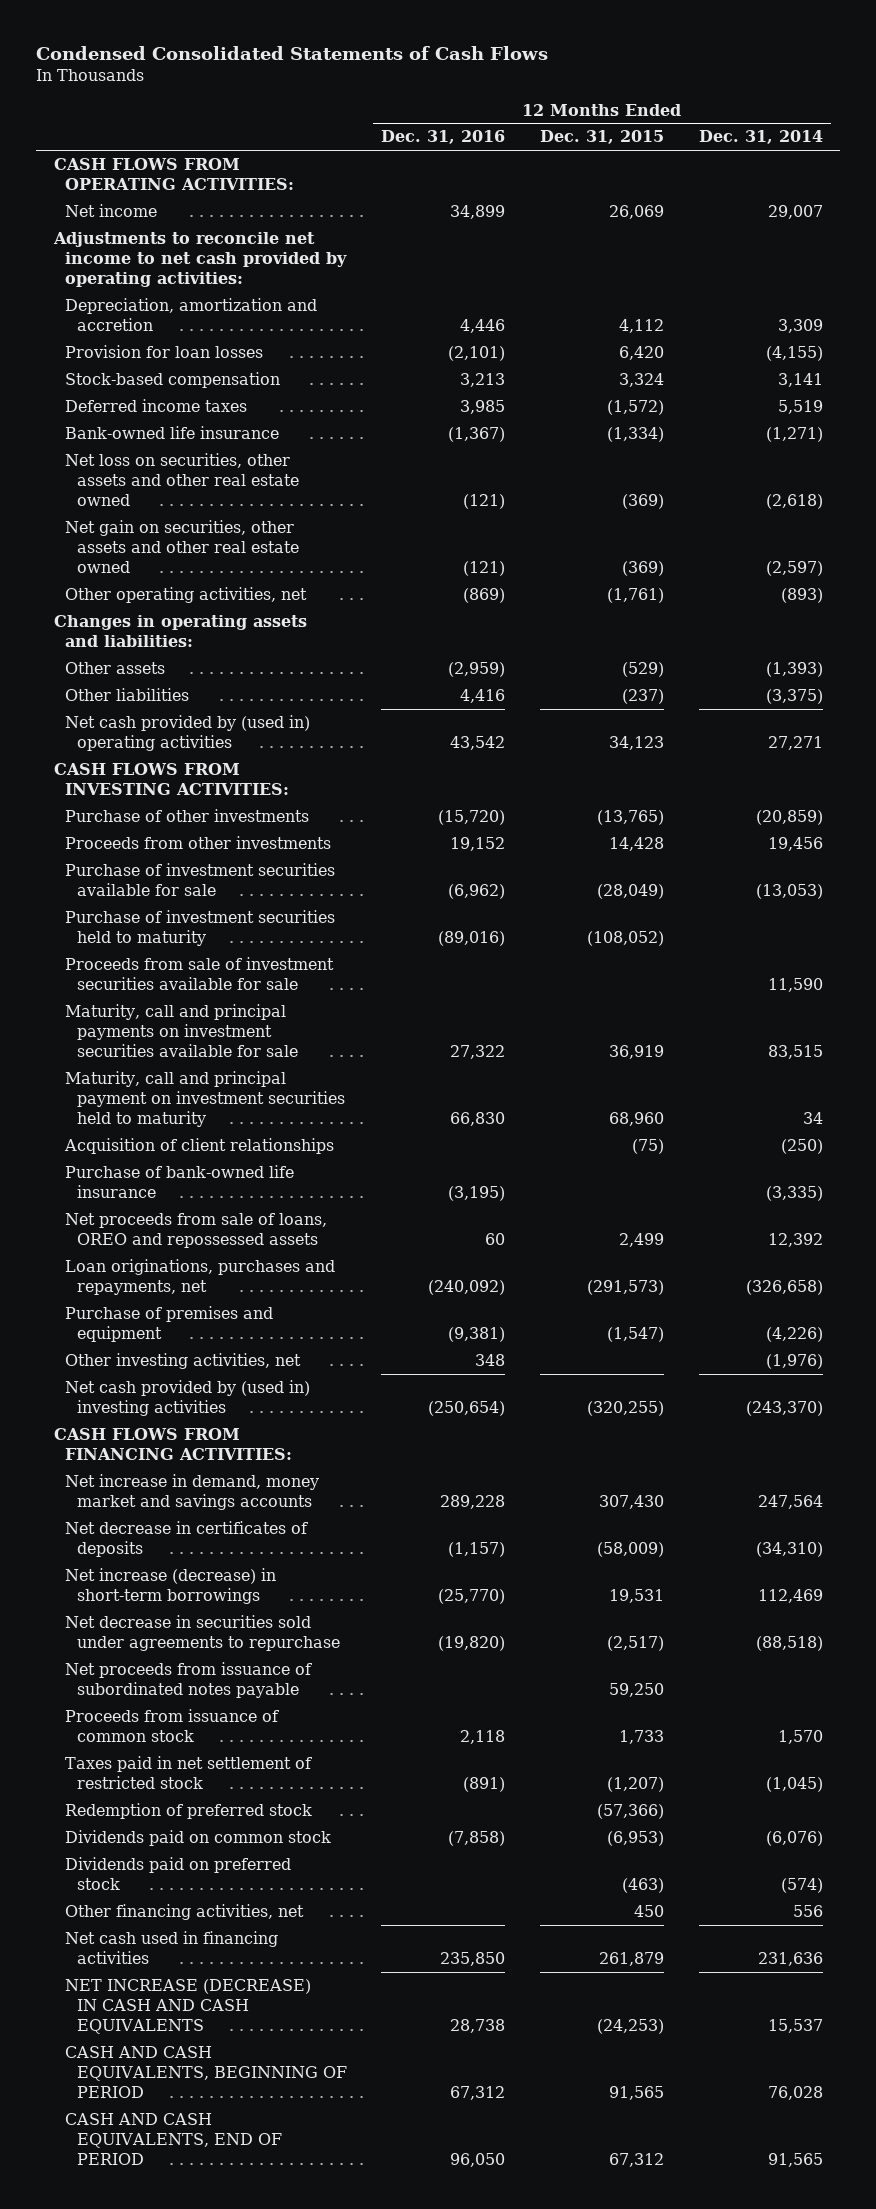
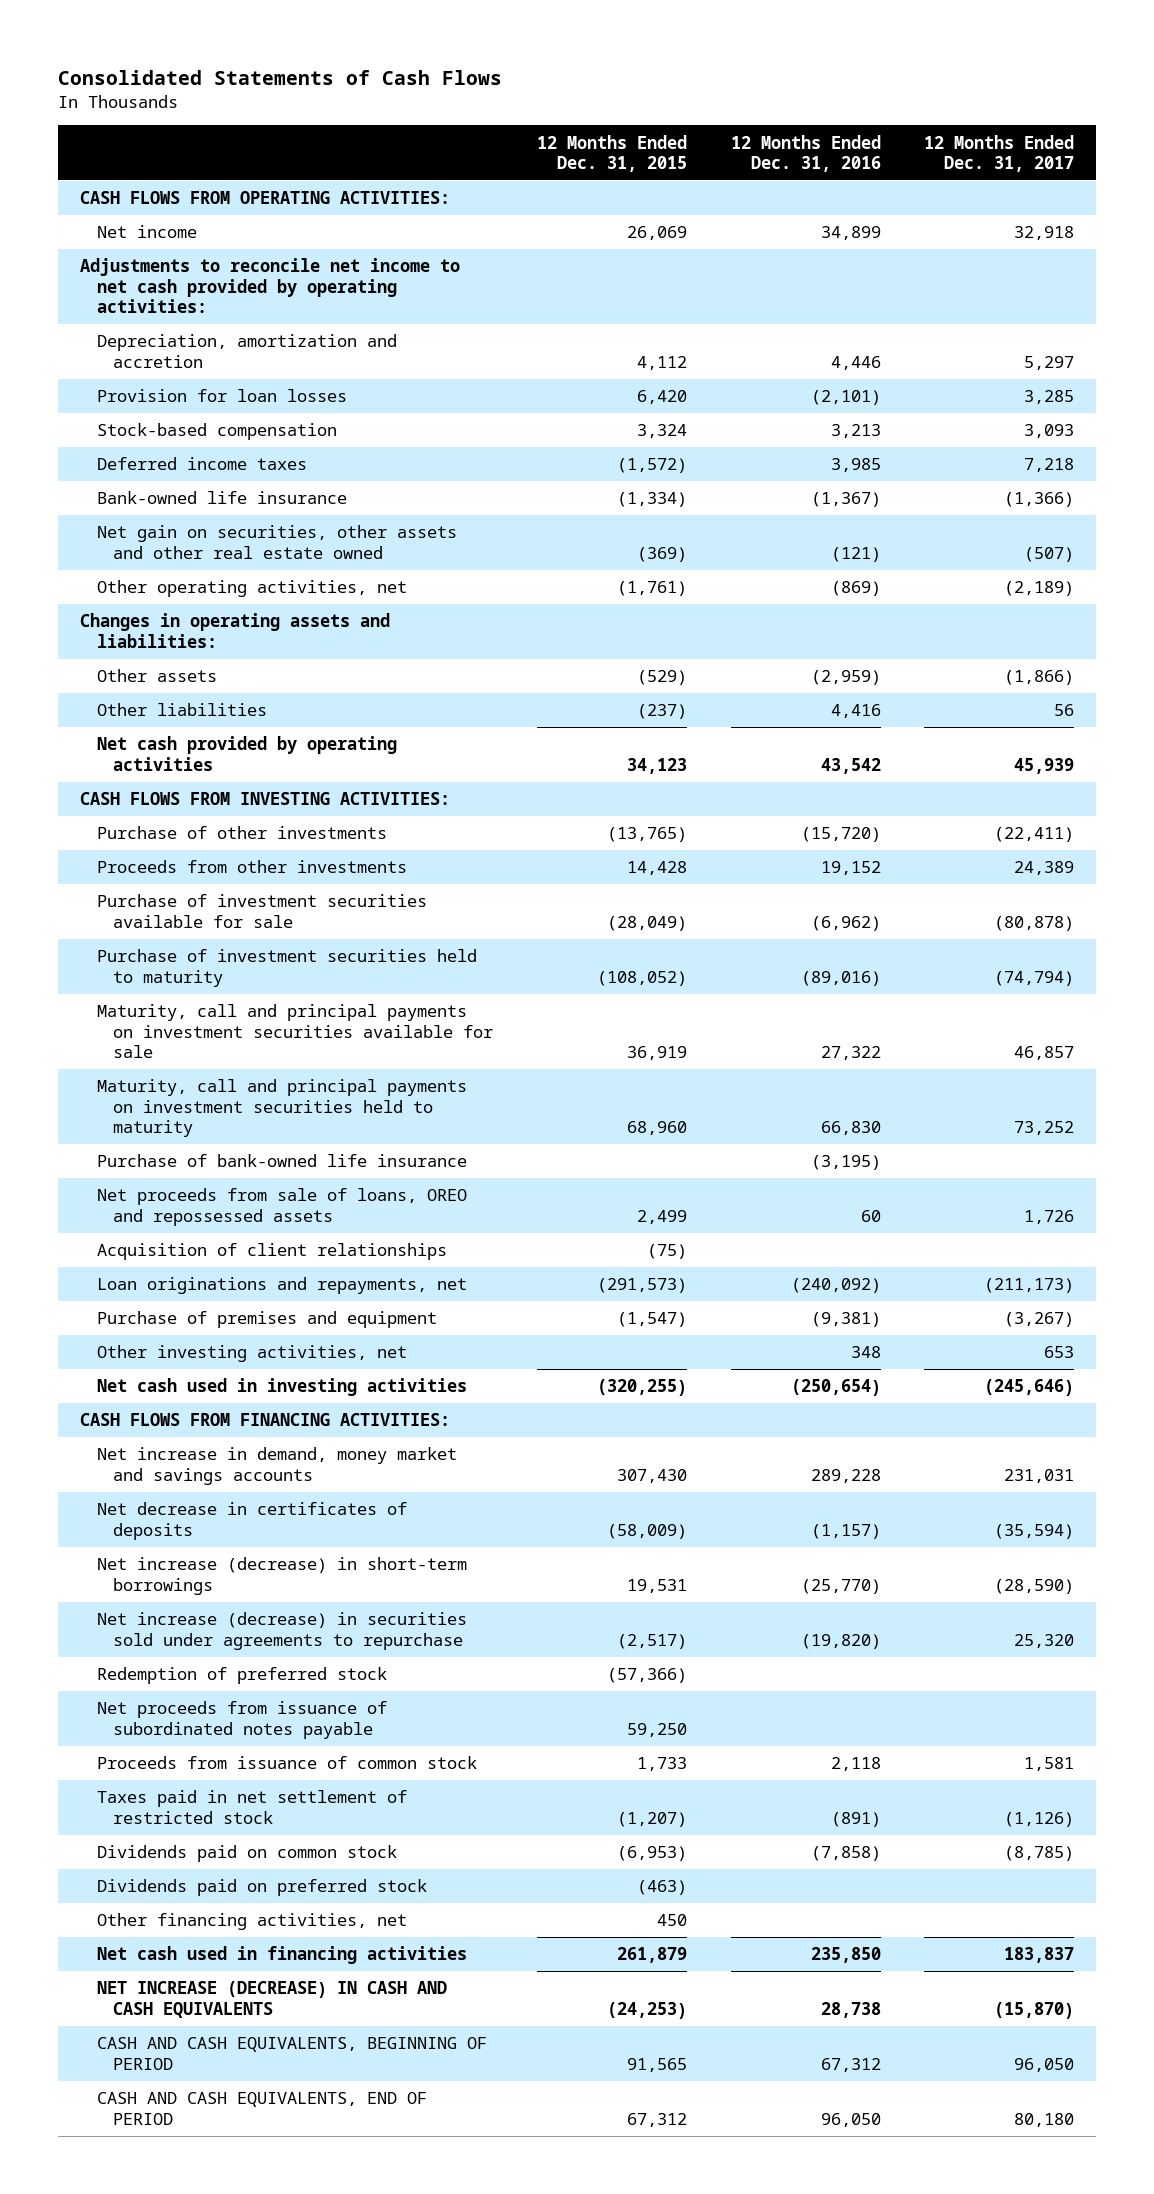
- Condensed Consolidated Statements of Cash Flows
+ Consolidated Statements of Cash Flows
- | 12 Months Ended Dec. 31, 2016 | 12 Months Ended Dec. 31, 2015 | 12 Months Ended Dec. 31, 2014
+ | 12 Months Ended Dec. 31, 2015 | 12 Months Ended Dec. 31, 2016 | 12 Months Ended Dec. 31, 2017
- Net loss on securities, other assets and other real estate owned | (121) | (369) | (2,618)
- Net cash provided by (used in) operating activities | 43,542 | 34,123 | 27,271
+ Net cash provided by operating activities | 34,123 | 43,542 | 45,939
- Proceeds from sale of investment securities available for sale | | | 11,590
- Maturity, call and principal payment on investment securities held to maturity | 66,830 | 68,960 | 34
+ Maturity, call and principal payments on investment securities held to maturity | 68,960 | 66,830 | 73,252
- Loan originations, purchases and repayments, net | (240,092) | (291,573) | (326,658)
moved down: Acquisition of client relationships | (75) | |
+ Loan originations and repayments, net | (291,573) | (240,092) | (211,173)
- Net cash provided by (used in) investing activities | (250,654) | (320,255) | (243,370)
+ Net cash used in investing activities | (320,255) | (250,654) | (245,646)
- Net decrease in securities sold under agreements to repurchase | (19,820) | (2,517) | (88,518)
+ Net increase (decrease) in securities sold under agreements to repurchase | (2,517) | (19,820) | 25,320
moved up: Redemption of preferred stock | (57,366) | |

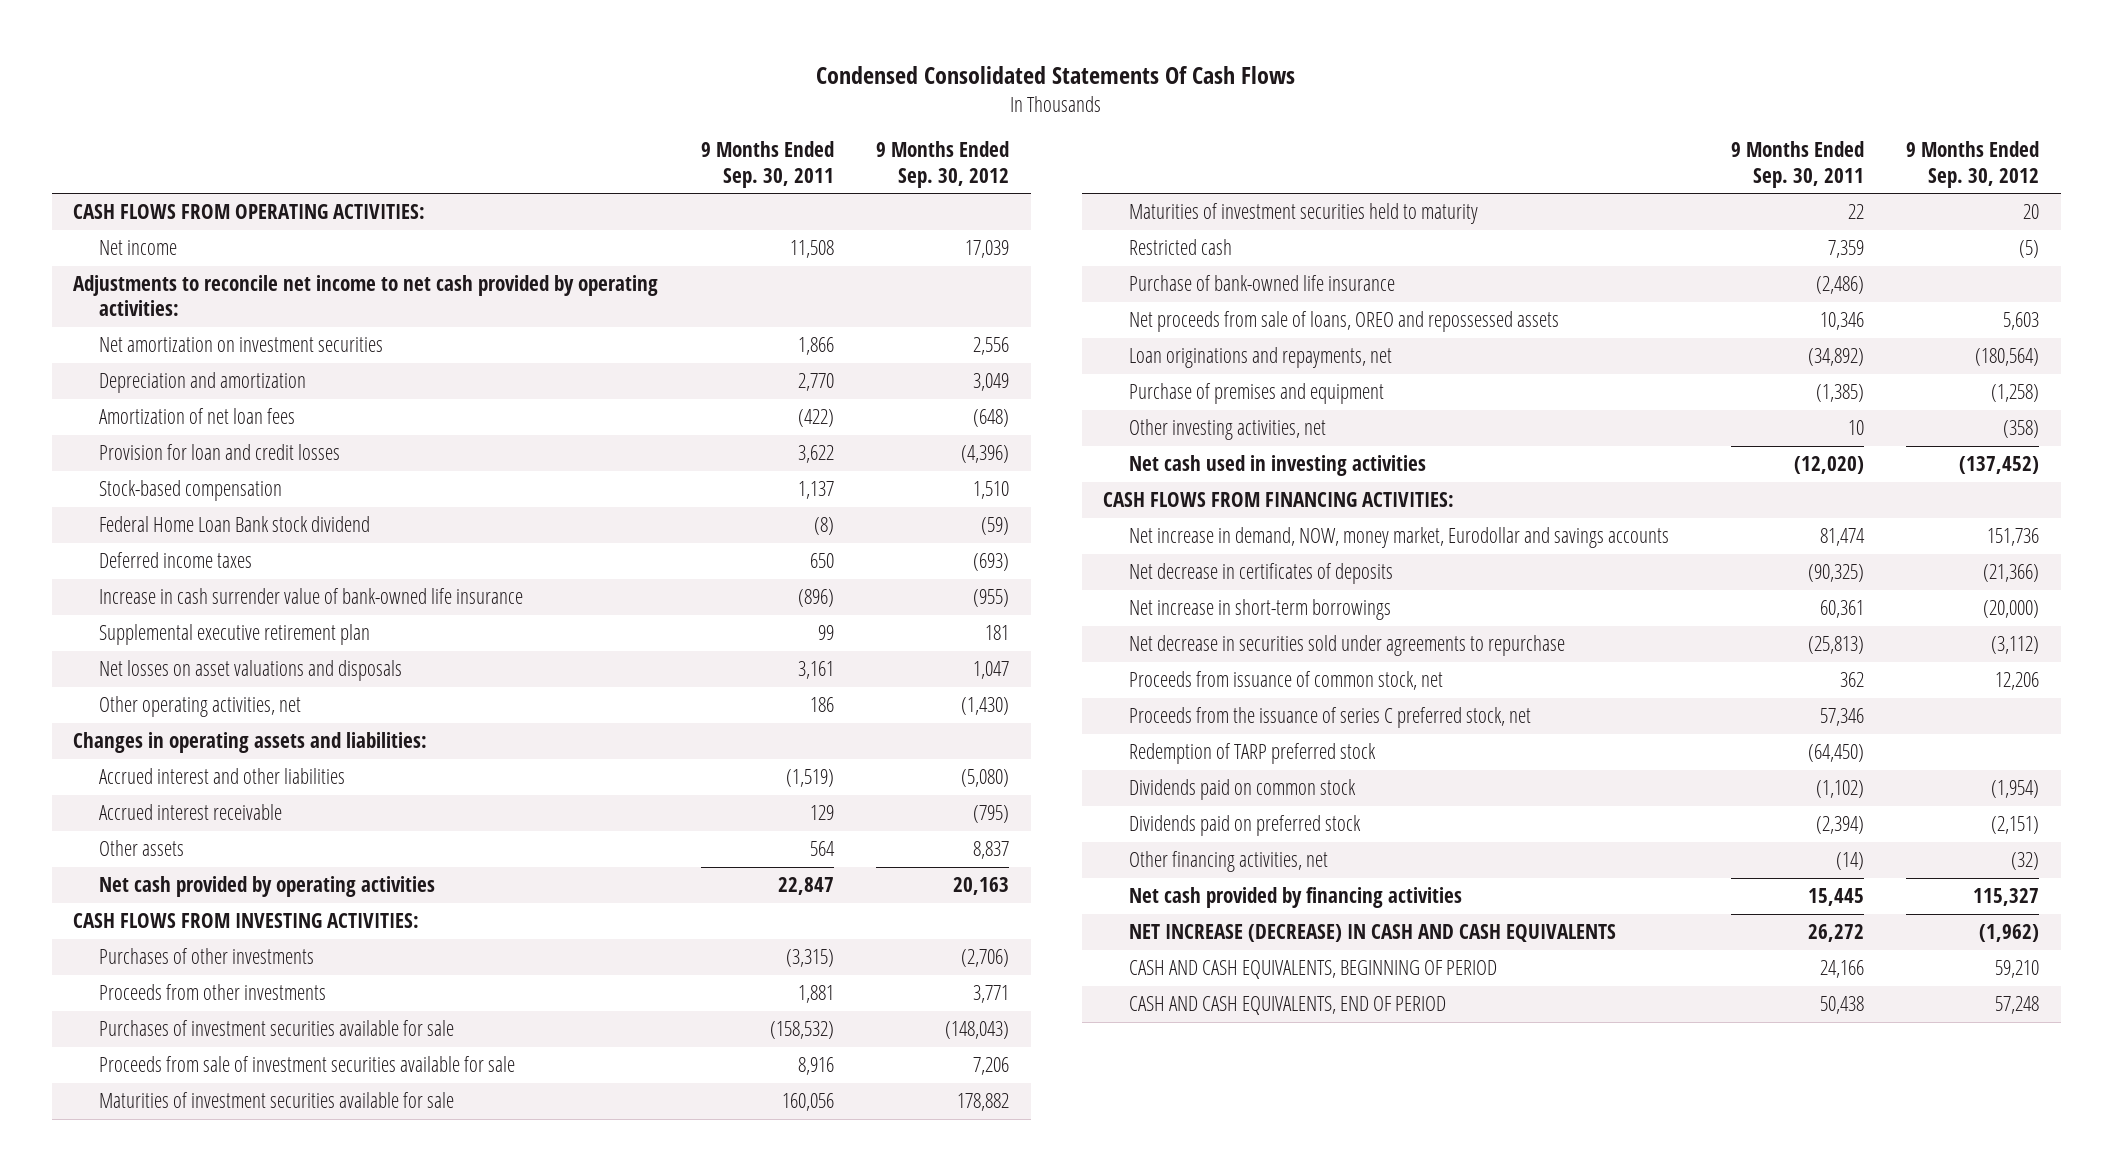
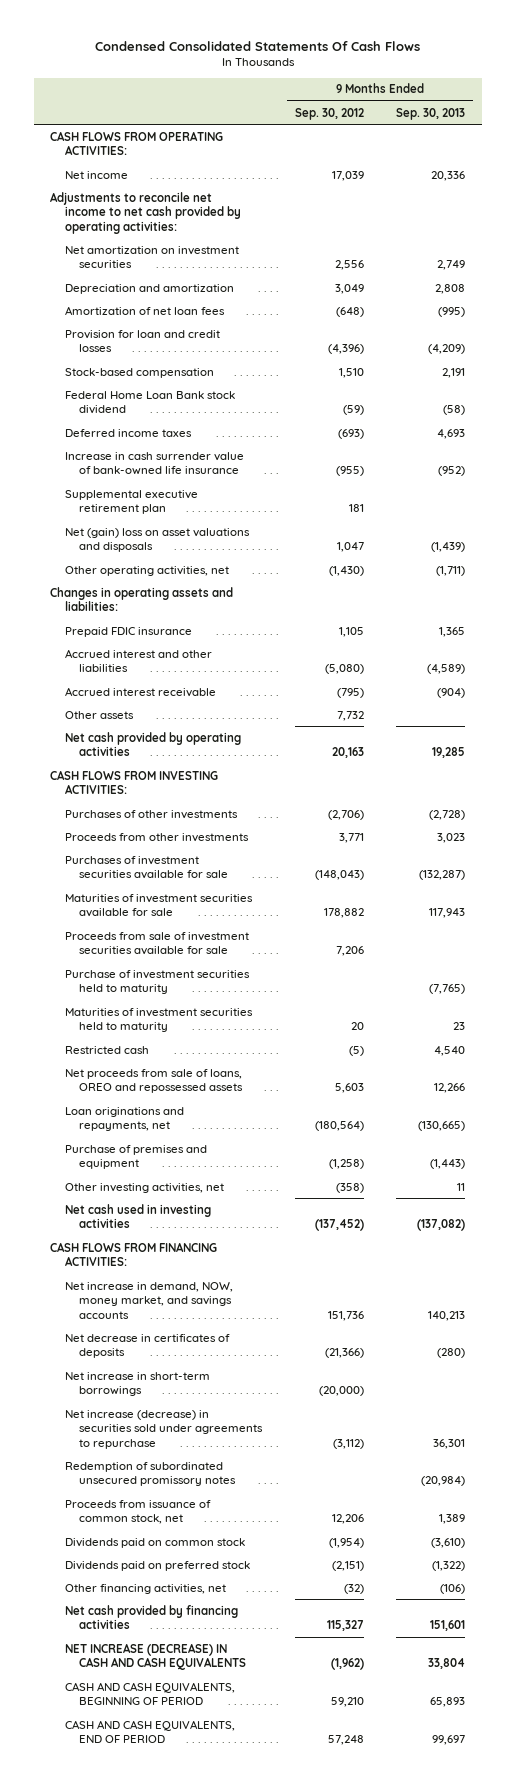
- | 9 Months Ended Sep. 30, 2011 | 9 Months Ended Sep. 30, 2012
+ | 9 Months Ended Sep. 30, 2012 | 9 Months Ended Sep. 30, 2013
- Net losses on asset valuations and disposals | 3,161 | 1,047
+ Net (gain) loss on asset valuations and disposals | 1,047 | (1,439)
+ Prepaid FDIC insurance | 1,105 | 1,365
- Other assets | 564 | 8,837
+ Other assets | 7,732 |
moved down: Proceeds from sale of investment securities available for sale | 7,206 |
+ Purchase of investment securities held to maturity | | (7,765)
- Purchase of bank-owned life insurance | (2,486) |
- Net increase in demand, NOW, money market, Eurodollar and savings accounts | 81,474 | 151,736
+ Net increase in demand, NOW, money market, and savings accounts | 151,736 | 140,213
- Net decrease in securities sold under agreements to repurchase | (25,813) | (3,112)
+ Net increase (decrease) in securities sold under agreements to repurchase | (3,112) | 36,301
+ Redemption of subordinated unsecured promissory notes | | (20,984)
- Proceeds from the issuance of series C preferred stock, net | 57,346 |
- Redemption of TARP preferred stock | (64,450) |

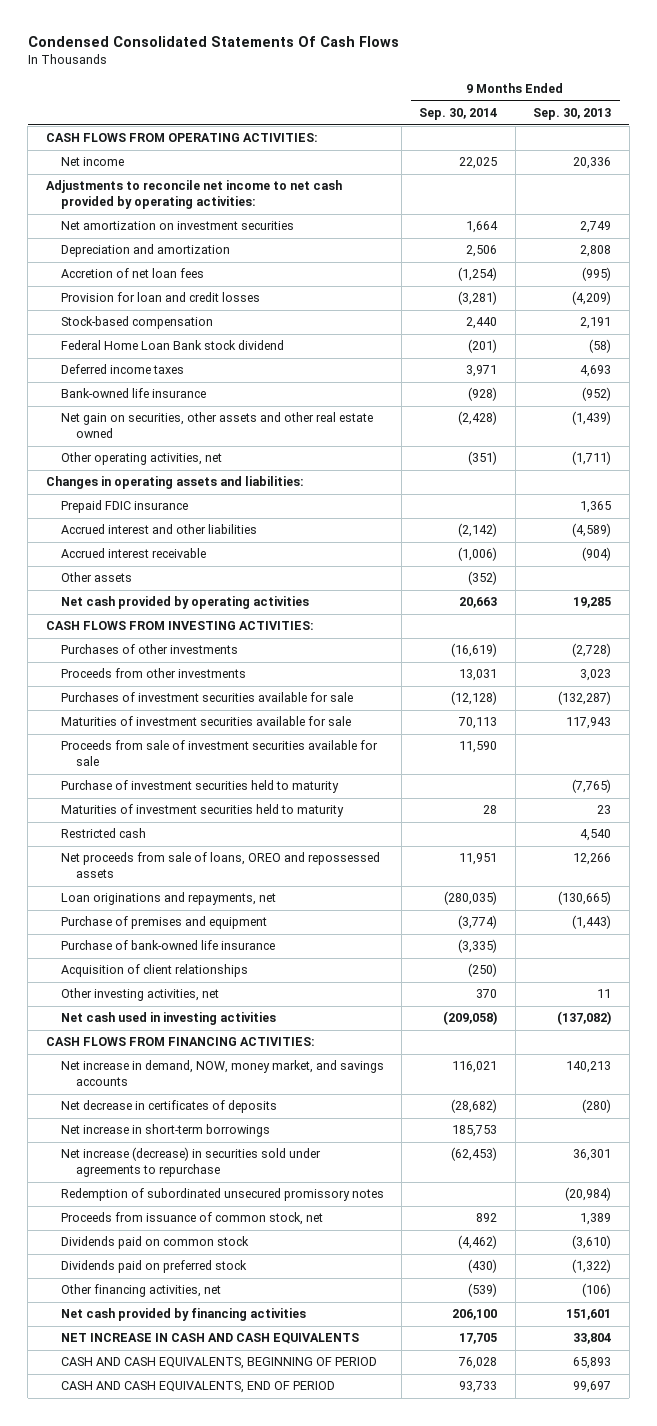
- | 9 Months Ended Sep. 30, 2012 | 9 Months Ended Sep. 30, 2013
+ | 9 Months Ended Sep. 30, 2014 | 9 Months Ended Sep. 30, 2013
- Amortization of net loan fees | (648) | (995)
+ Accretion of net loan fees | (1,254) | (995)
- Increase in cash surrender value of bank-owned life insurance | (955) | (952)
- Supplemental executive retirement plan | 181 |
- Net (gain) loss on asset valuations and disposals | 1,047 | (1,439)
+ Bank-owned life insurance | (928) | (952)
+ Net gain on securities, other assets and other real estate owned | (2,428) | (1,439)
+ Purchase of bank-owned life insurance | (3,335) |
+ Acquisition of client relationships | (250) |
- NET INCREASE (DECREASE) IN CASH AND CASH EQUIVALENTS | (1,962) | 33,804
+ NET INCREASE IN CASH AND CASH EQUIVALENTS | 17,705 | 33,804

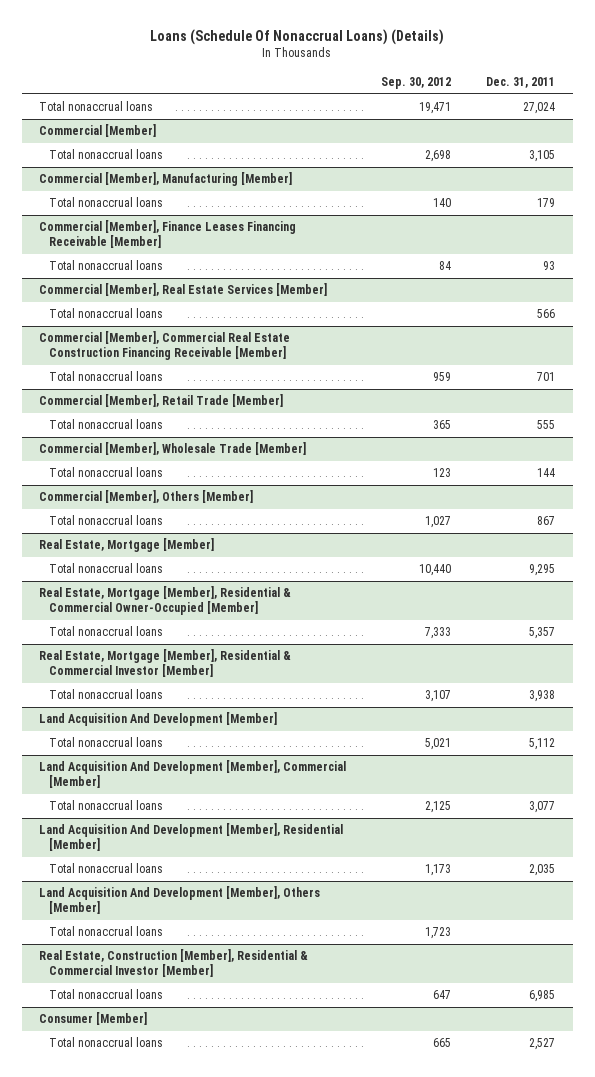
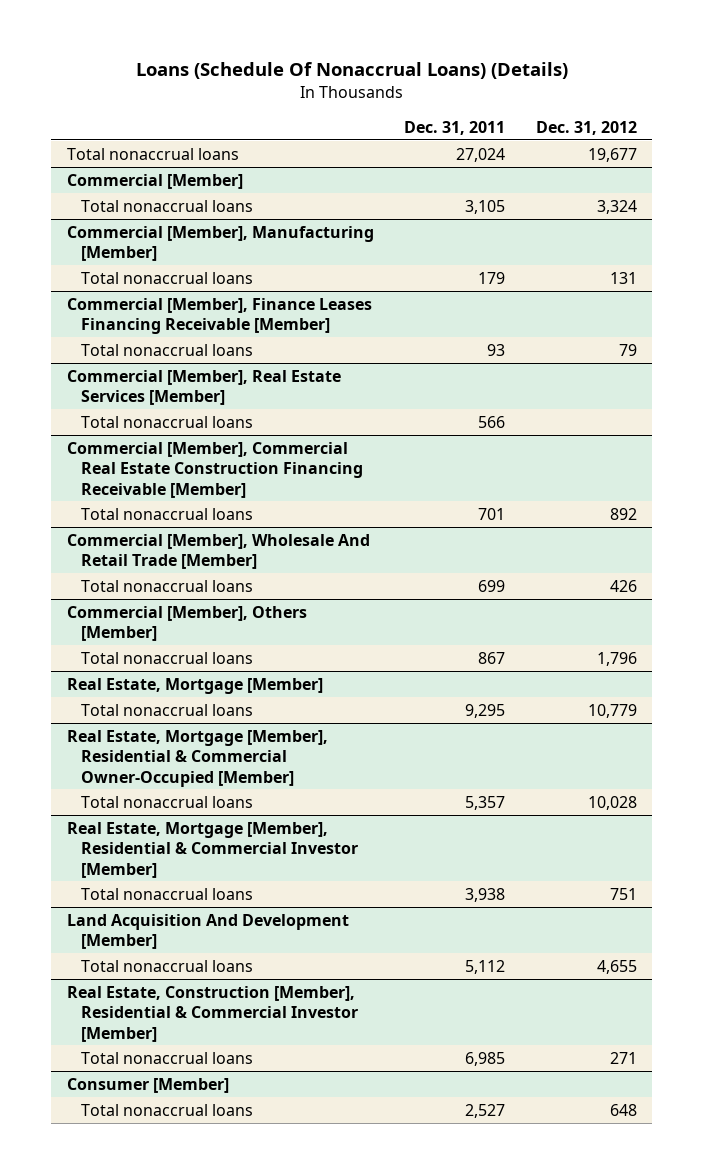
- | Sep. 30, 2012 | Dec. 31, 2011
+ | Dec. 31, 2011 | Dec. 31, 2012
- Commercial [Member], Retail Trade [Member]
- Total nonaccrual loans | 365 | 555
- Commercial [Member], Wholesale Trade [Member]
- Total nonaccrual loans | 123 | 144
+ Commercial [Member], Wholesale And Retail Trade [Member]
+ Total nonaccrual loans | 699 | 426
- Land Acquisition And Development [Member], Commercial [Member]
- Total nonaccrual loans | 2,125 | 3,077
- Land Acquisition And Development [Member], Residential [Member]
- Total nonaccrual loans | 1,173 | 2,035
- Land Acquisition And Development [Member], Others [Member]
- Total nonaccrual loans | 1,723 |

